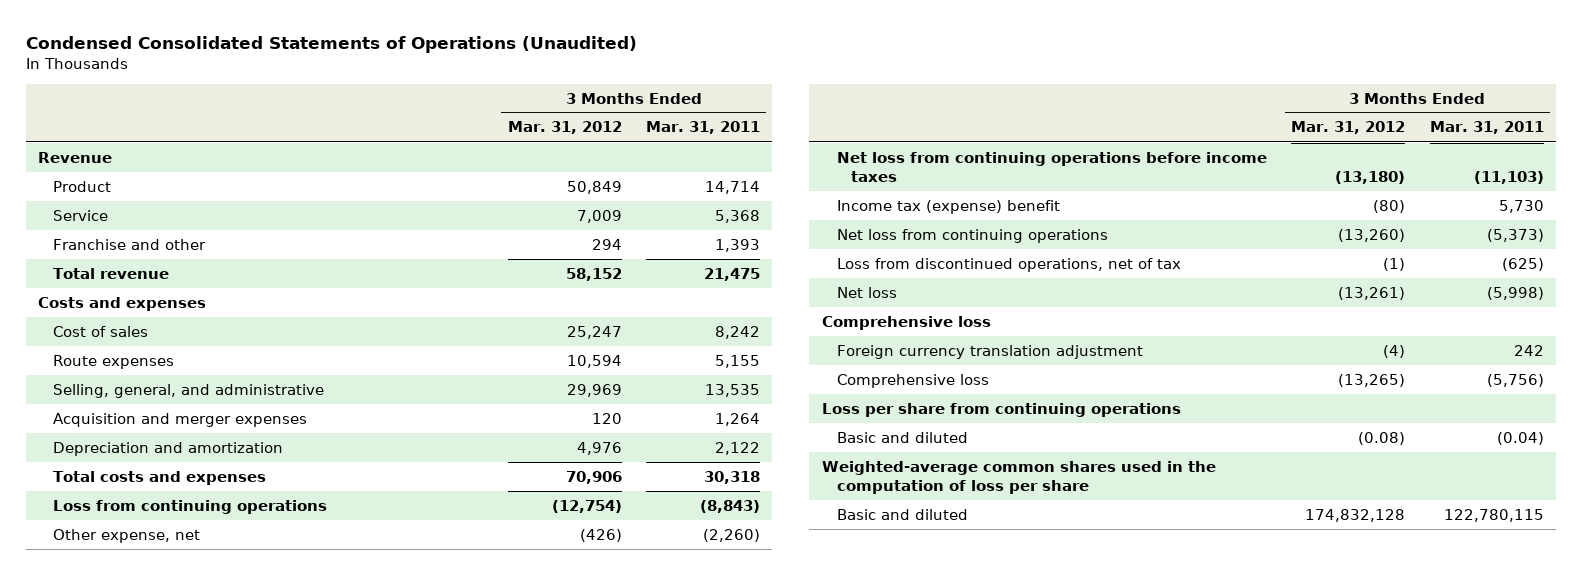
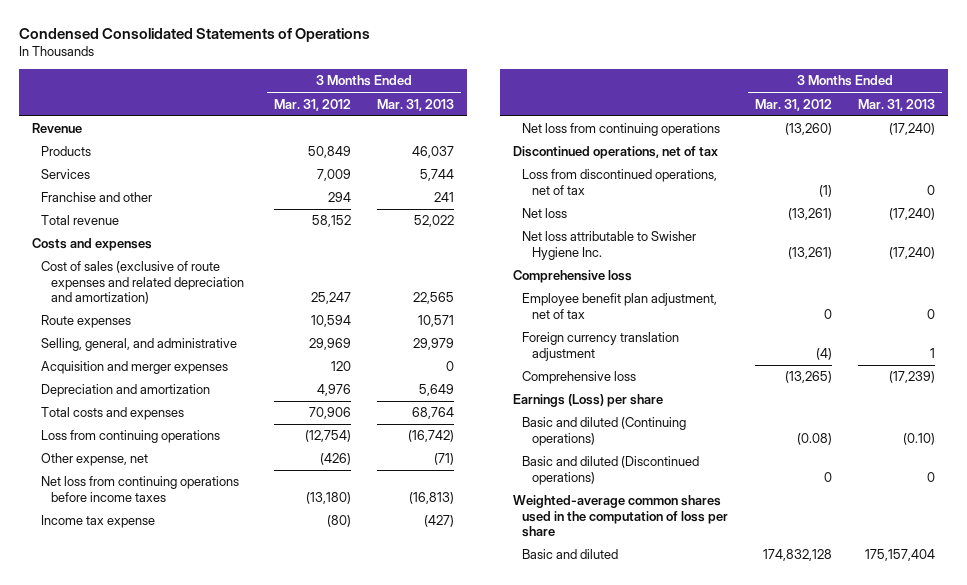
- Condensed Consolidated Statements of Operations (Unaudited)
+ Condensed Consolidated Statements of Operations
- | 3 Months Ended Mar. 31, 2012 | 3 Months Ended Mar. 31, 2011
+ | 3 Months Ended Mar. 31, 2012 | 3 Months Ended Mar. 31, 2013
- Product | 50,849 | 14,714
- Service | 7,009 | 5,368
+ Products | 50,849 | 46,037
+ Services | 7,009 | 5,744
- Cost of sales | 25,247 | 8,242
+ Cost of sales (exclusive of route expenses and related depreciation and amortization) | 25,247 | 22,565
- Income tax (expense) benefit | (80) | 5,730
+ Income tax expense | (80) | (427)
+ Discontinued operations, net of tax
+ Net loss attributable to Swisher Hygiene Inc. | (13,261) | (17,240)
+ Employee benefit plan adjustment, net of tax | 0 | 0
- Loss per share from continuing operations
- Basic and diluted | (0.08) | (0.04)
+ Earnings (Loss) per share
+ Basic and diluted (Continuing operations) | (0.08) | (0.10)
+ Basic and diluted (Discontinued operations) | 0 | 0

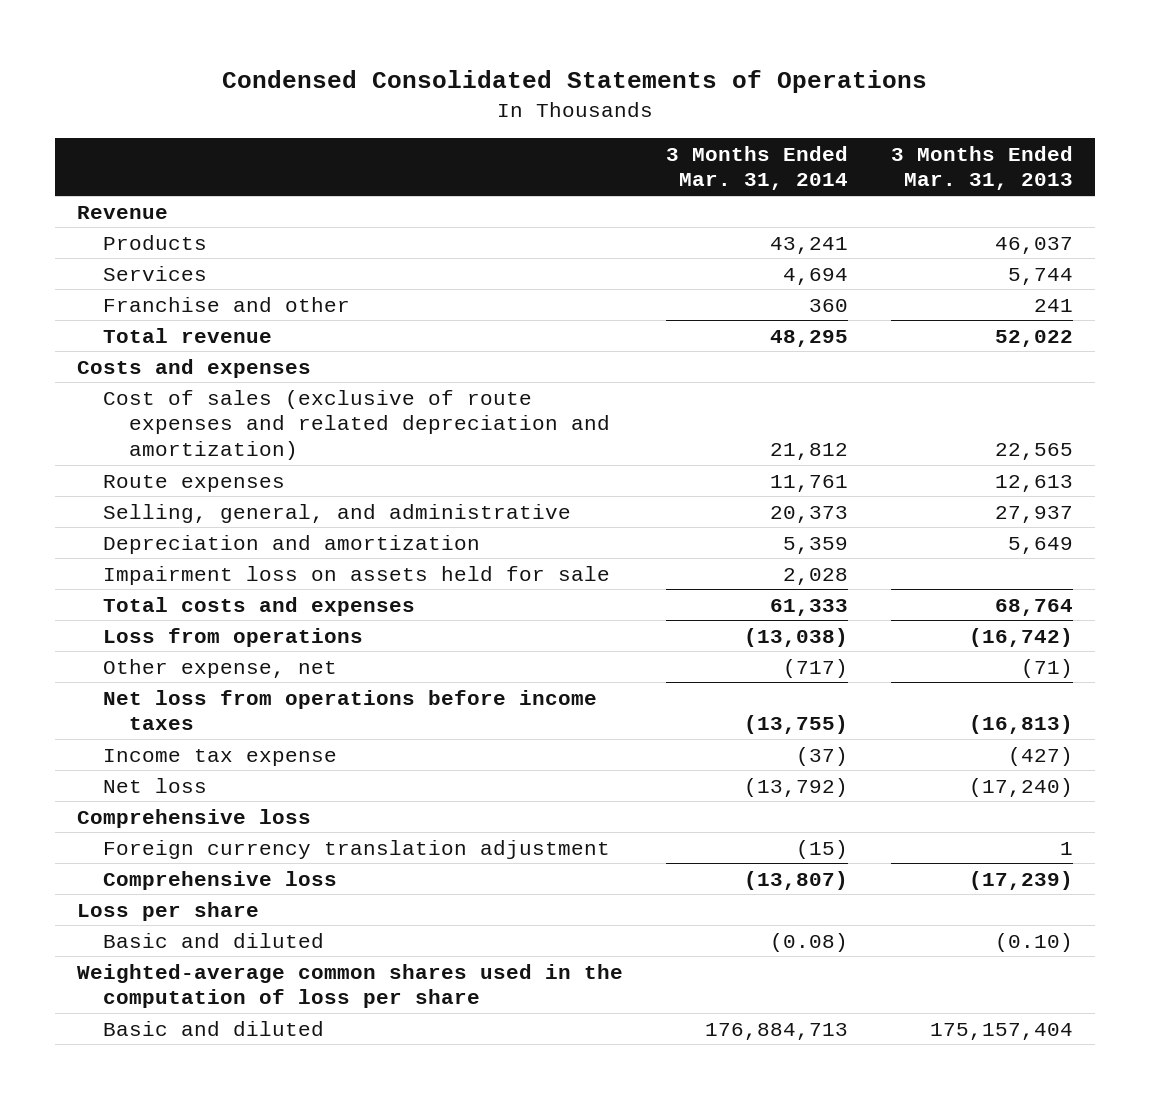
- | 3 Months Ended Mar. 31, 2012 | 3 Months Ended Mar. 31, 2013
+ | 3 Months Ended Mar. 31, 2014 | 3 Months Ended Mar. 31, 2013
- Route expenses | 10,594 | 10,571
- Selling, general, and administrative | 29,969 | 29,979
- Acquisition and merger expenses | 120 | 0
+ Route expenses | 11,761 | 12,613
+ Selling, general, and administrative | 20,373 | 27,937
+ Impairment loss on assets held for sale | 2,028 |
- Loss from continuing operations | (12,754) | (16,742)
+ Loss from operations | (13,038) | (16,742)
- Net loss from continuing operations before income taxes | (13,180) | (16,813)
+ Net loss from operations before income taxes | (13,755) | (16,813)
- Net loss from continuing operations | (13,260) | (17,240)
- Discontinued operations, net of tax
- Loss from discontinued operations, net of tax | (1) | 0
- Net loss attributable to Swisher Hygiene Inc. | (13,261) | (17,240)
- Employee benefit plan adjustment, net of tax | 0 | 0
- Earnings (Loss) per share
- Basic and diluted (Continuing operations) | (0.08) | (0.10)
- Basic and diluted (Discontinued operations) | 0 | 0
+ Loss per share
+ Basic and diluted | (0.08) | (0.10)

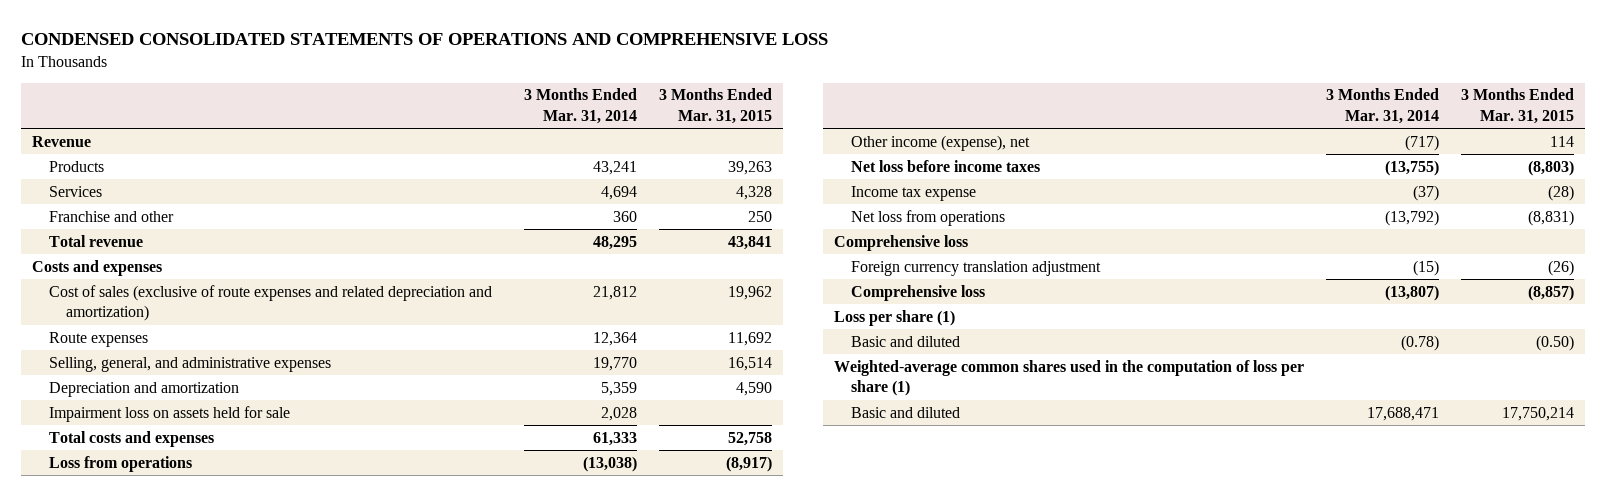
- Condensed Consolidated Statements of Operations
+ CONDENSED CONSOLIDATED STATEMENTS OF OPERATIONS AND COMPREHENSIVE LOSS
- | 3 Months Ended Mar. 31, 2014 | 3 Months Ended Mar. 31, 2013
+ | 3 Months Ended Mar. 31, 2014 | 3 Months Ended Mar. 31, 2015
- Route expenses | 11,761 | 12,613
- Selling, general, and administrative | 20,373 | 27,937
+ Route expenses | 12,364 | 11,692
+ Selling, general, and administrative expenses | 19,770 | 16,514
- Other expense, net | (717) | (71)
- Net loss from operations before income taxes | (13,755) | (16,813)
+ Other income (expense), net | (717) | 114
+ Net loss before income taxes | (13,755) | (8,803)
- Net loss | (13,792) | (17,240)
+ Net loss from operations | (13,792) | (8,831)
- Loss per share
- Basic and diluted | (0.08) | (0.10)
- Weighted-average common shares used in the computation of loss per share
- Basic and diluted | 176,884,713 | 175,157,404
+ Loss per share (1)
+ Basic and diluted | (0.78) | (0.50)
+ Weighted-average common shares used in the computation of loss per share (1)
+ Basic and diluted | 17,688,471 | 17,750,214

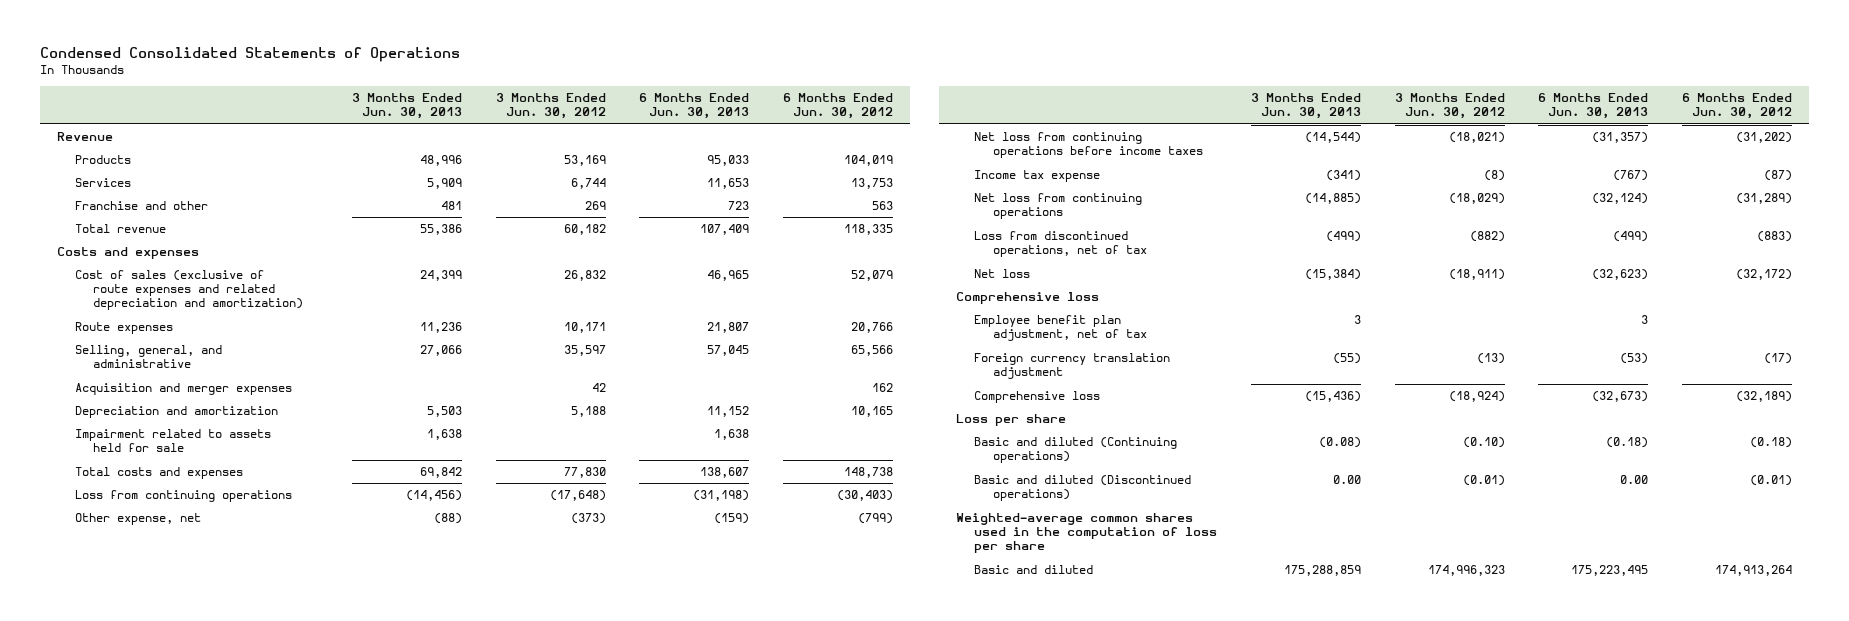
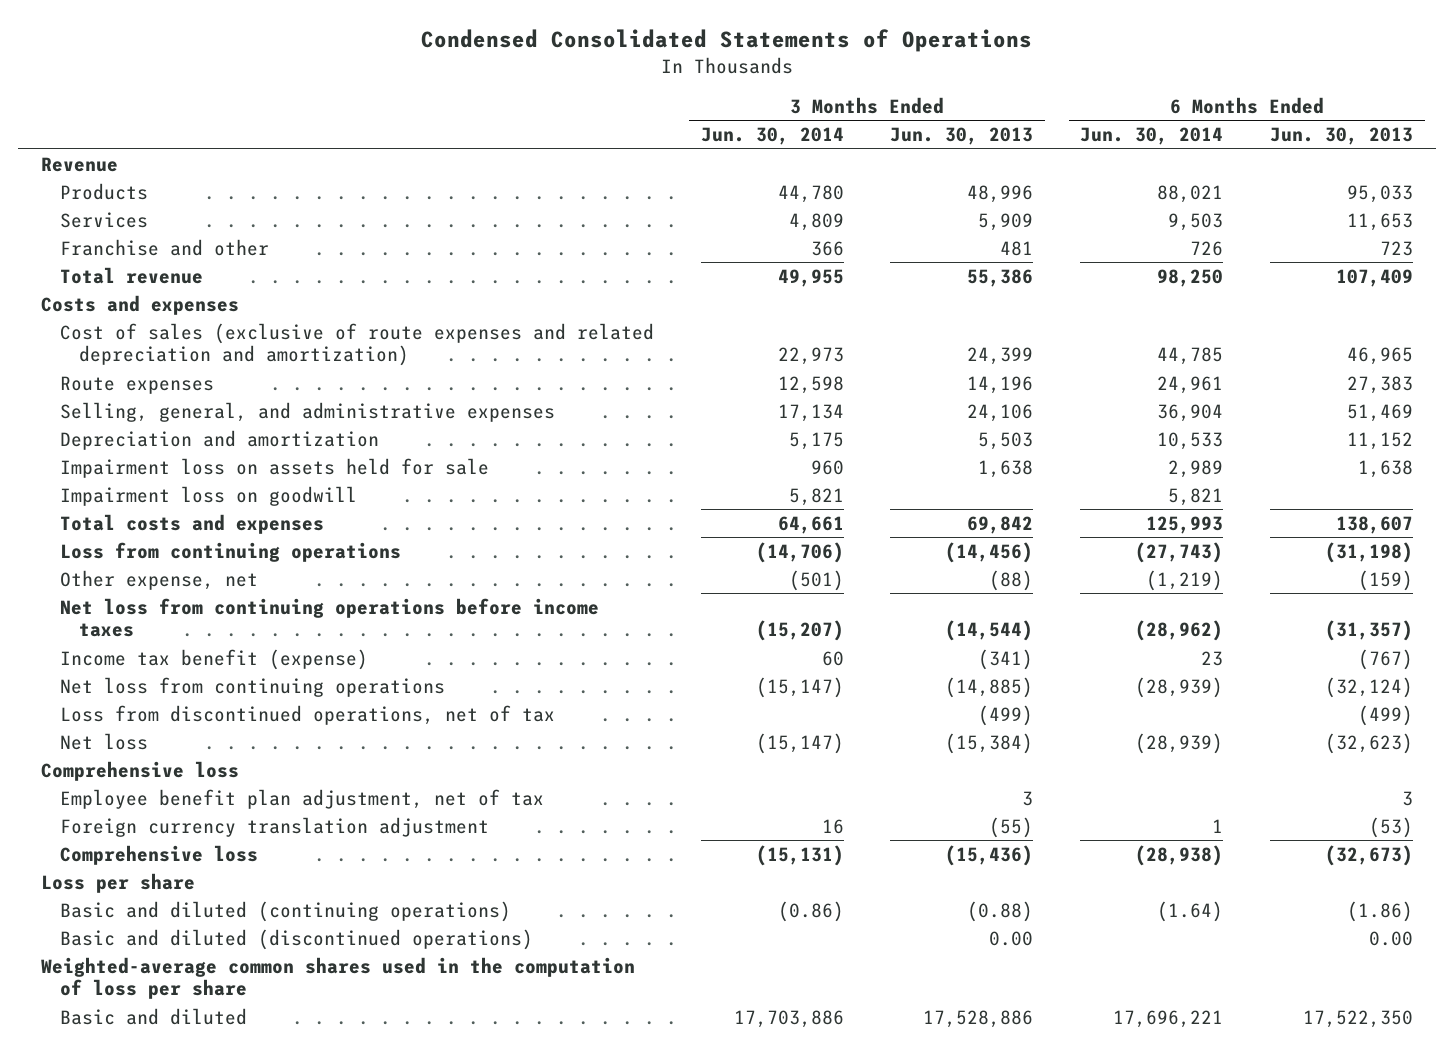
- | 3 Months Ended Jun. 30, 2013 | 3 Months Ended Jun. 30, 2012 | 6 Months Ended Jun. 30, 2013 | 6 Months Ended Jun. 30, 2012
+ | 3 Months Ended Jun. 30, 2014 | 3 Months Ended Jun. 30, 2013 | 6 Months Ended Jun. 30, 2014 | 6 Months Ended Jun. 30, 2013
- Route expenses | 11,236 | 10,171 | 21,807 | 20,766
- Selling, general, and administrative | 27,066 | 35,597 | 57,045 | 65,566
- Acquisition and merger expenses | | 42 | | 162
+ Route expenses | 12,598 | 14,196 | 24,961 | 27,383
+ Selling, general, and administrative expenses | 17,134 | 24,106 | 36,904 | 51,469
- Impairment related to assets held for sale | 1,638 | | 1,638 |
+ Impairment loss on assets held for sale | 960 | 1,638 | 2,989 | 1,638
+ Impairment loss on goodwill | 5,821 | | 5,821 |
- Income tax expense | (341) | (8) | (767) | (87)
+ Income tax benefit (expense) | 60 | (341) | 23 | (767)
- Basic and diluted (Continuing operations) | (0.08) | (0.10) | (0.18) | (0.18)
- Basic and diluted (Discontinued operations) | 0.00 | (0.01) | 0.00 | (0.01)
+ Basic and diluted (continuing operations) | (0.86) | (0.88) | (1.64) | (1.86)
+ Basic and diluted (discontinued operations) | | 0.00 | | 0.00
- Basic and diluted | 175,288,859 | 174,996,323 | 175,223,495 | 174,913,264
+ Basic and diluted | 17,703,886 | 17,528,886 | 17,696,221 | 17,522,350

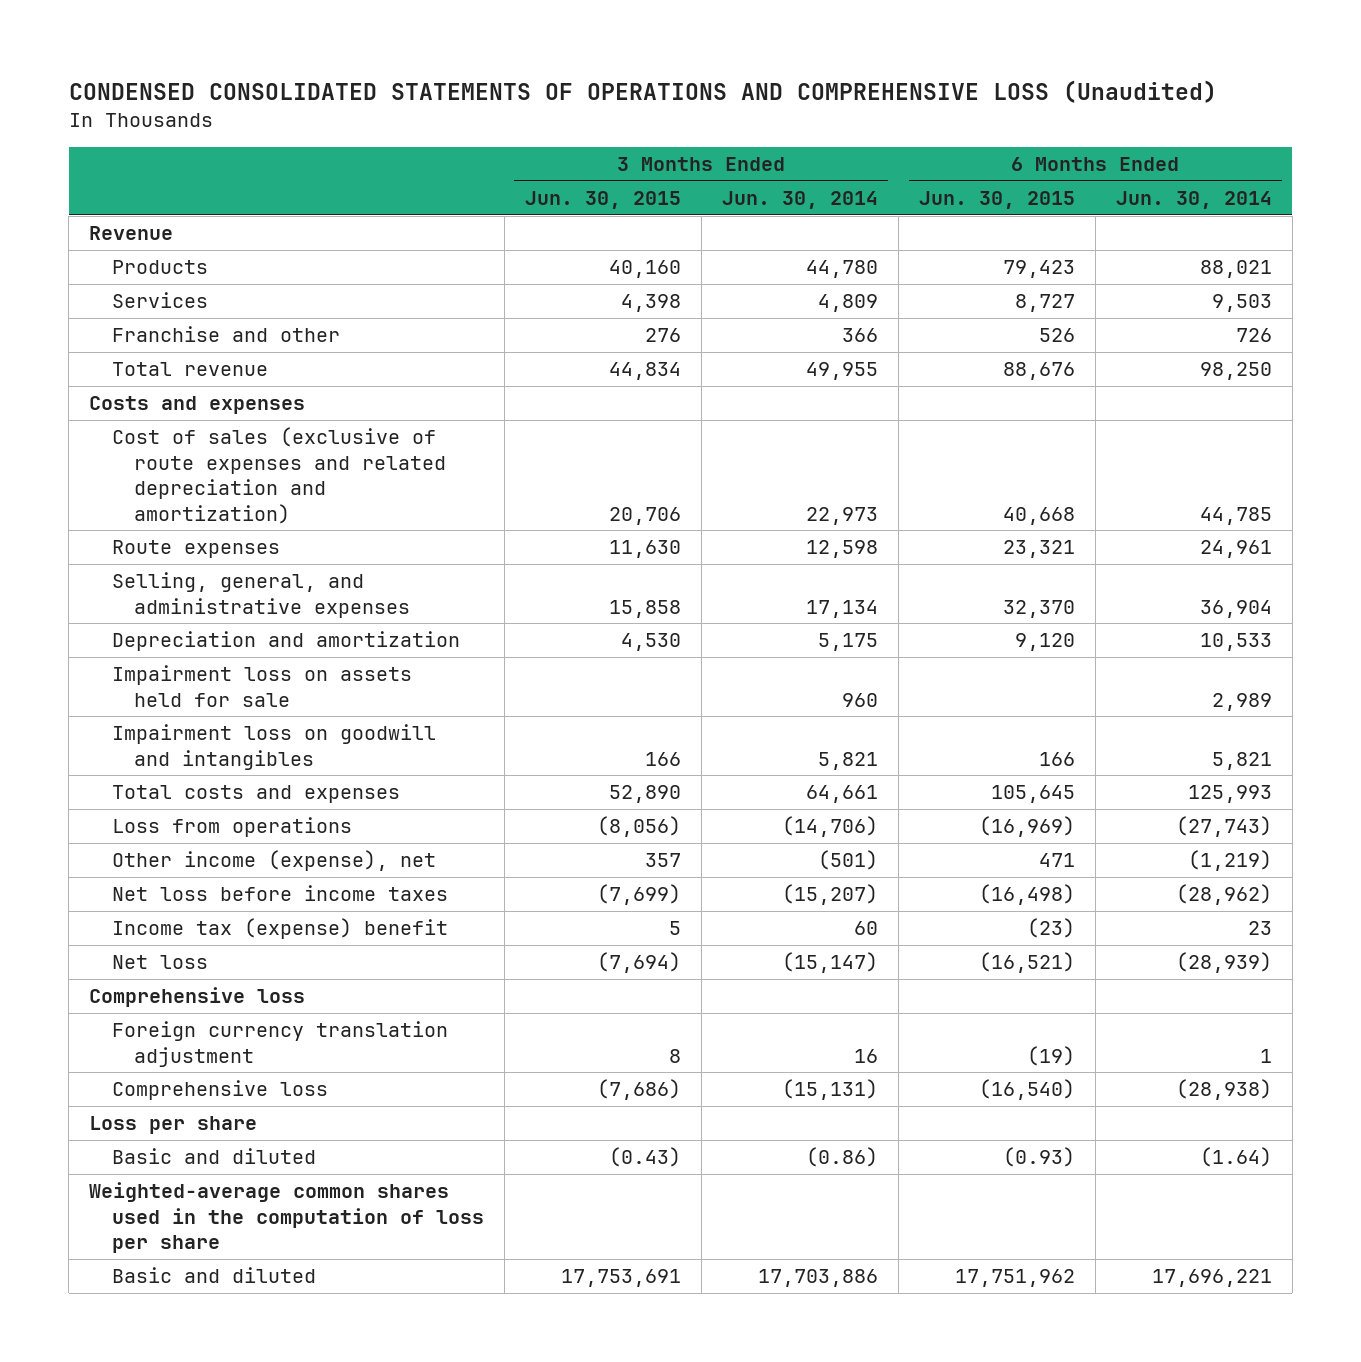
- Condensed Consolidated Statements of Operations
+ CONDENSED CONSOLIDATED STATEMENTS OF OPERATIONS AND COMPREHENSIVE LOSS (Unaudited)
- | 3 Months Ended Jun. 30, 2014 | 3 Months Ended Jun. 30, 2013 | 6 Months Ended Jun. 30, 2014 | 6 Months Ended Jun. 30, 2013
+ | 3 Months Ended Jun. 30, 2015 | 3 Months Ended Jun. 30, 2014 | 6 Months Ended Jun. 30, 2015 | 6 Months Ended Jun. 30, 2014
- Impairment loss on goodwill | 5,821 | | 5,821 |
+ Impairment loss on goodwill and intangibles | 166 | 5,821 | 166 | 5,821
- Loss from continuing operations | (14,706) | (14,456) | (27,743) | (31,198)
- Other expense, net | (501) | (88) | (1,219) | (159)
- Net loss from continuing operations before income taxes | (15,207) | (14,544) | (28,962) | (31,357)
- Income tax benefit (expense) | 60 | (341) | 23 | (767)
- Net loss from continuing operations | (15,147) | (14,885) | (28,939) | (32,124)
- Loss from discontinued operations, net of tax | | (499) | | (499)
+ Loss from operations | (8,056) | (14,706) | (16,969) | (27,743)
+ Other income (expense), net | 357 | (501) | 471 | (1,219)
+ Net loss before income taxes | (7,699) | (15,207) | (16,498) | (28,962)
+ Income tax (expense) benefit | 5 | 60 | (23) | 23
- Employee benefit plan adjustment, net of tax | | 3 | | 3
- Basic and diluted (continuing operations) | (0.86) | (0.88) | (1.64) | (1.86)
- Basic and diluted (discontinued operations) | | 0.00 | | 0.00
+ Basic and diluted | (0.43) | (0.86) | (0.93) | (1.64)

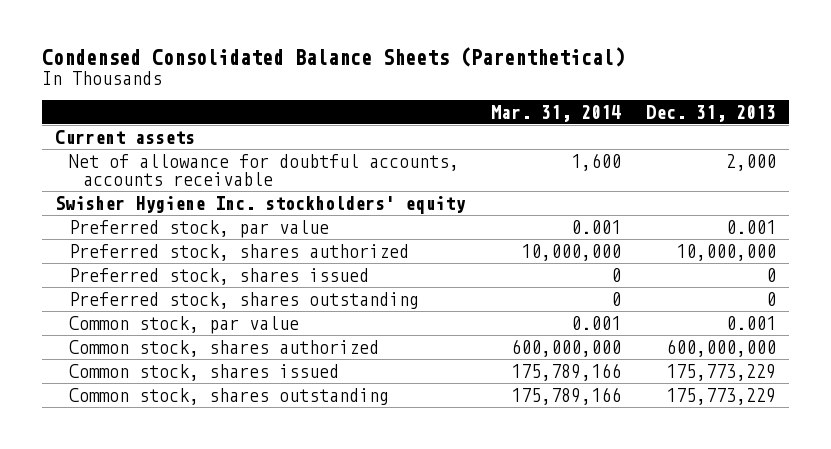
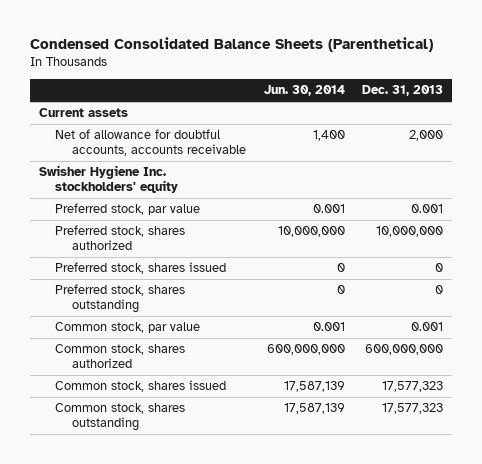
- | Mar. 31, 2014 | Dec. 31, 2013
+ | Jun. 30, 2014 | Dec. 31, 2013
- Common stock, shares issued | 175,789,166 | 175,773,229
- Common stock, shares outstanding | 175,789,166 | 175,773,229
+ Common stock, shares issued | 17,587,139 | 17,577,323
+ Common stock, shares outstanding | 17,587,139 | 17,577,323

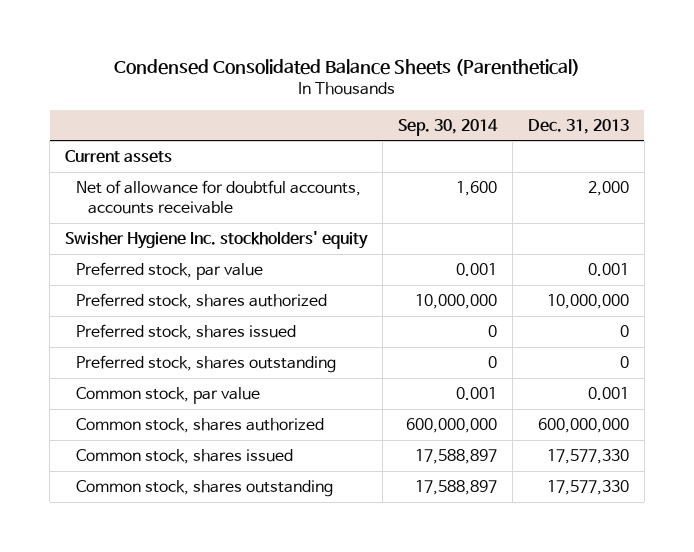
- | Jun. 30, 2014 | Dec. 31, 2013
+ | Sep. 30, 2014 | Dec. 31, 2013
- Common stock, shares issued | 17,587,139 | 17,577,323
- Common stock, shares outstanding | 17,587,139 | 17,577,323
+ Common stock, shares issued | 17,588,897 | 17,577,330
+ Common stock, shares outstanding | 17,588,897 | 17,577,330

